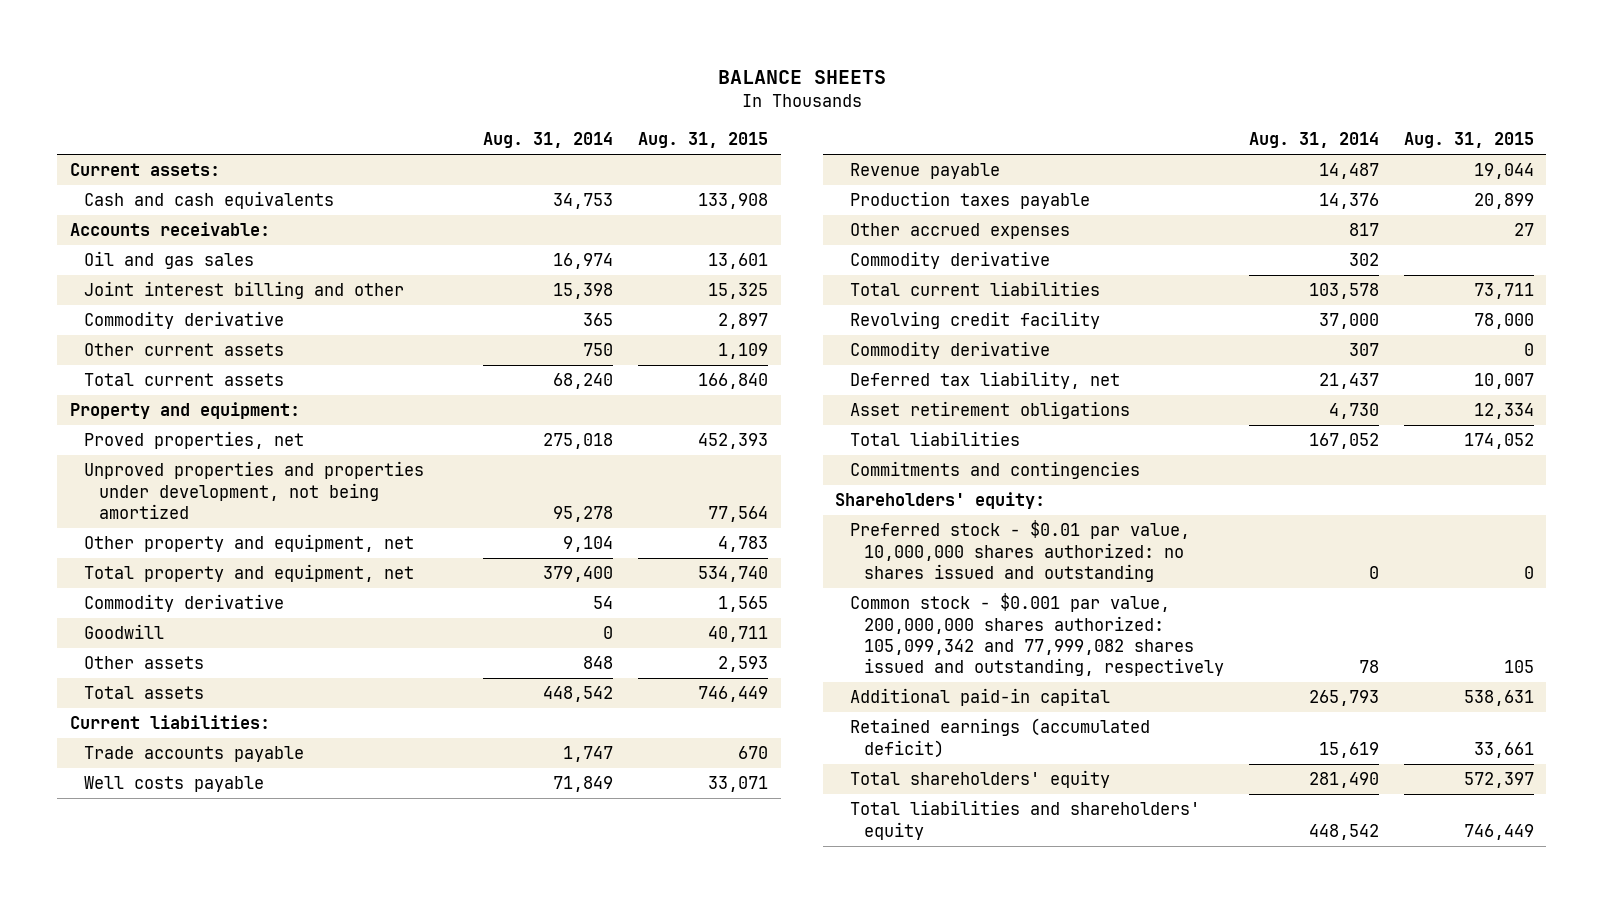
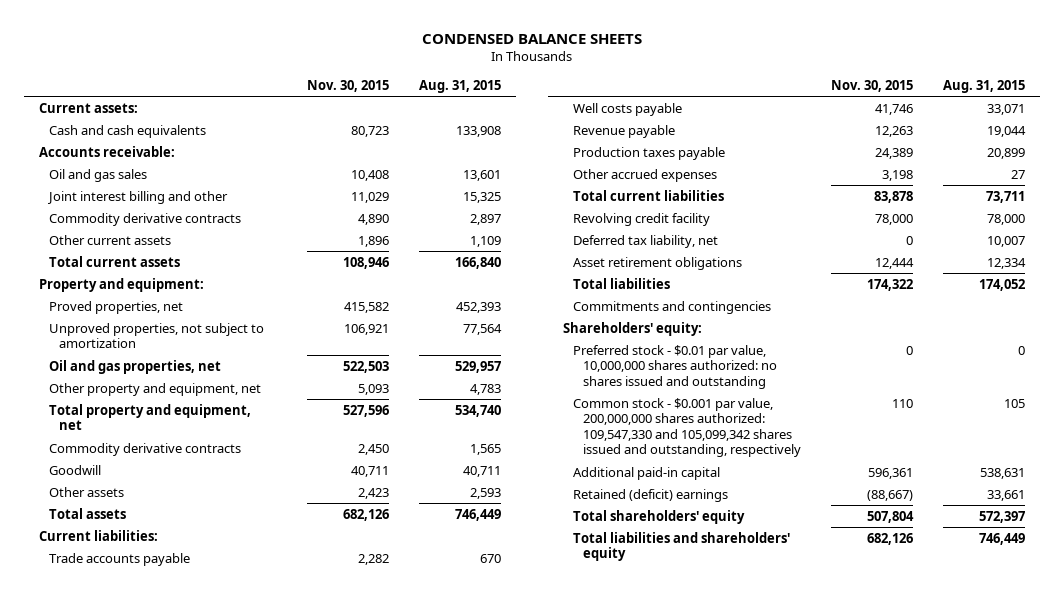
- BALANCE SHEETS
+ CONDENSED BALANCE SHEETS
- | Aug. 31, 2014 | Aug. 31, 2015
+ | Nov. 30, 2015 | Aug. 31, 2015
- Commodity derivative | 365 | 2,897
+ Commodity derivative contracts | 4,890 | 2,897
- Unproved properties and properties under development, not being amortized | 95,278 | 77,564
+ Unproved properties, not subject to amortization | 106,921 | 77,564
+ Oil and gas properties, net | 522,503 | 529,957
- Commodity derivative | 54 | 1,565
+ Commodity derivative contracts | 2,450 | 1,565
- Commodity derivative | 302 |
- Commodity derivative | 307 | 0
- Common stock - $0.001 par value, 200,000,000 shares authorized: 105,099,342 and 77,999,082 shares issued and outstanding, respectively | 78 | 105
+ Common stock - $0.001 par value, 200,000,000 shares authorized: 109,547,330 and 105,099,342 shares issued and outstanding, respectively | 110 | 105
- Retained earnings (accumulated deficit) | 15,619 | 33,661
+ Retained (deficit) earnings | (88,667) | 33,661

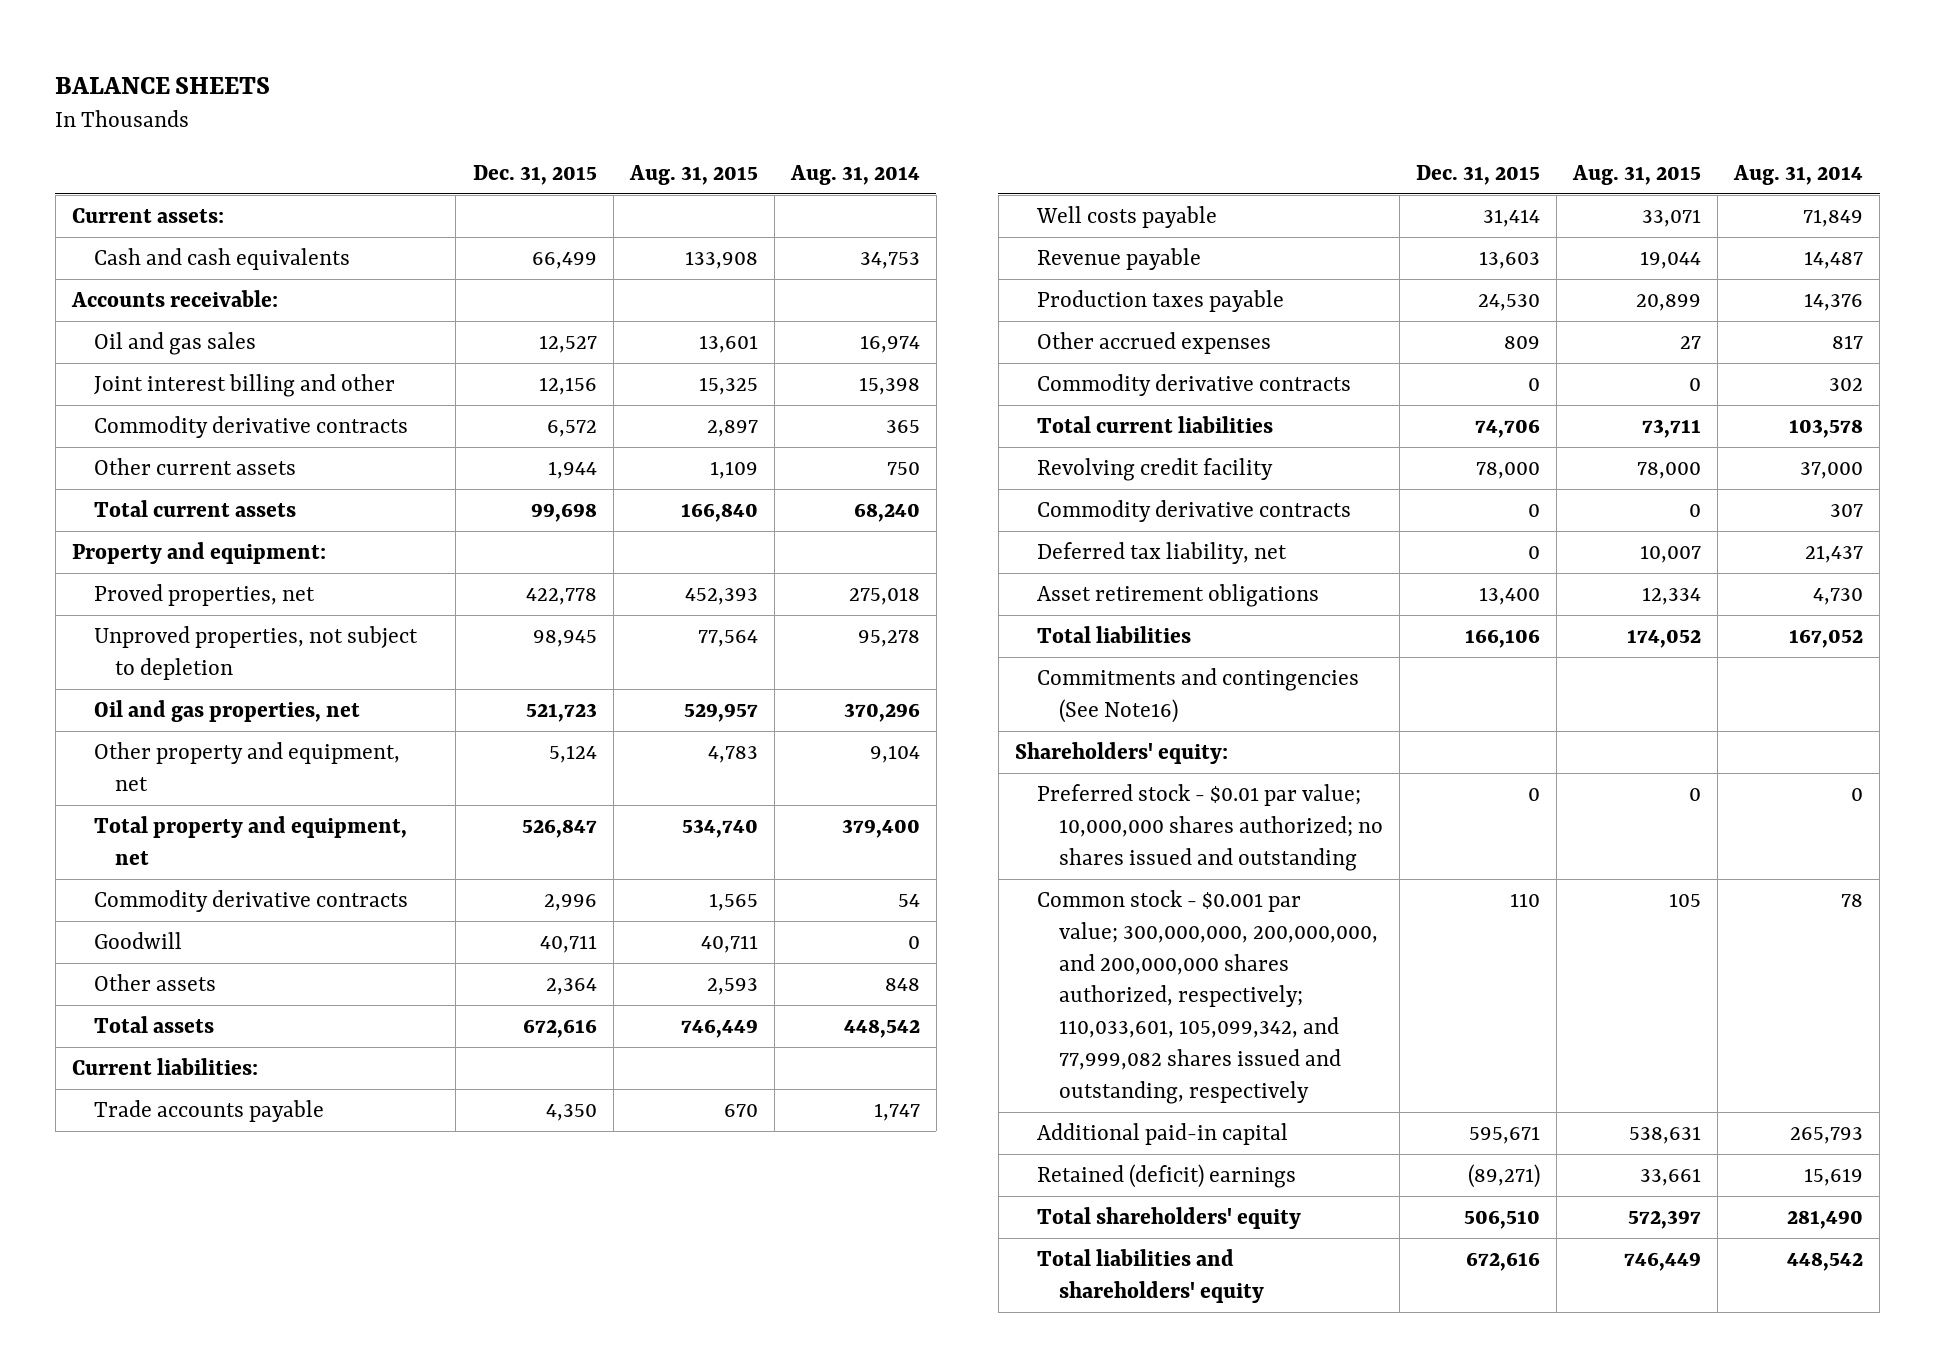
- CONDENSED BALANCE SHEETS
+ BALANCE SHEETS
- | Nov. 30, 2015 | Aug. 31, 2015
+ | Dec. 31, 2015 | Aug. 31, 2015 | Aug. 31, 2014
- Unproved properties, not subject to amortization | 106,921 | 77,564
+ Unproved properties, not subject to depletion | 98,945 | 77,564 | 95,278
+ Commodity derivative contracts | 0 | 0 | 302
+ Commodity derivative contracts | 0 | 0 | 307
- Commitments and contingencies
+ Commitments and contingencies (See Note16)
- Preferred stock - $0.01 par value, 10,000,000 shares authorized: no shares issued and outstanding | 0 | 0
- Common stock - $0.001 par value, 200,000,000 shares authorized: 109,547,330 and 105,099,342 shares issued and outstanding, respectively | 110 | 105
+ Preferred stock - $0.01 par value; 10,000,000 shares authorized; no shares issued and outstanding | 0 | 0 | 0
+ Common stock - $0.001 par value; 300,000,000, 200,000,000, and 200,000,000 shares authorized, respectively; 110,033,601, 105,099,342, and 77,999,082 shares issued and outstanding, respectively | 110 | 105 | 78

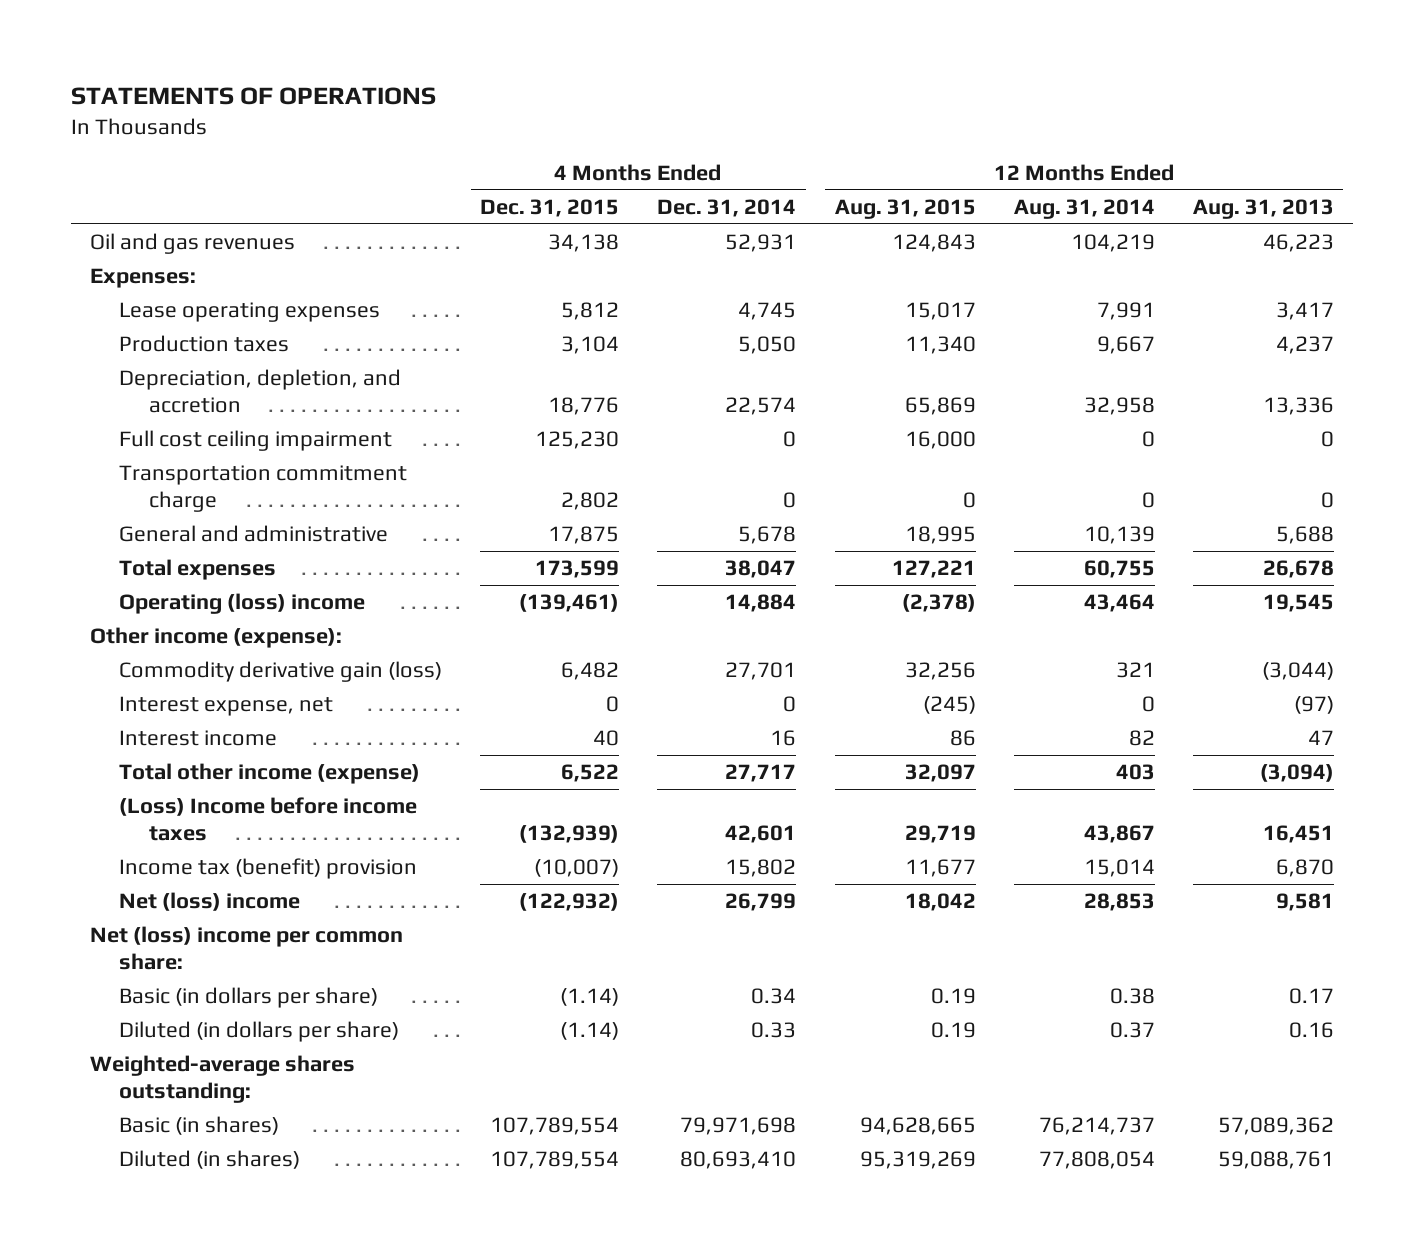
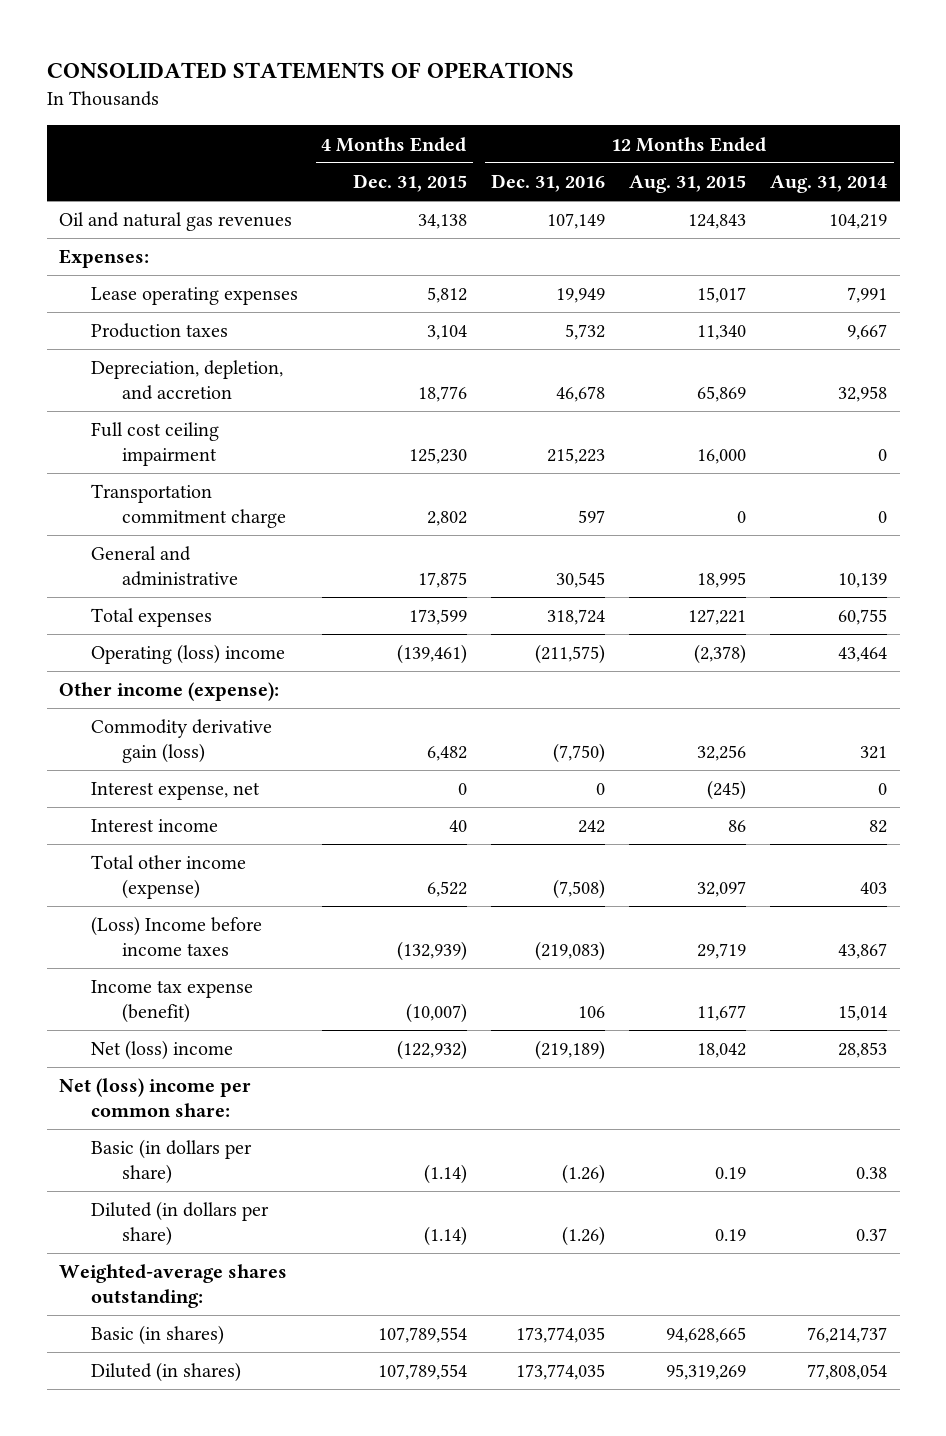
- STATEMENTS OF OPERATIONS
+ CONSOLIDATED STATEMENTS OF OPERATIONS
- | 4 Months Ended Dec. 31, 2015 | 4 Months Ended Dec. 31, 2014 | 12 Months Ended Aug. 31, 2015 | 12 Months Ended Aug. 31, 2014 | 12 Months Ended Aug. 31, 2013
+ | 4 Months Ended Dec. 31, 2015 | 12 Months Ended Dec. 31, 2016 | 12 Months Ended Aug. 31, 2015 | 12 Months Ended Aug. 31, 2014
- Oil and gas revenues | 34,138 | 52,931 | 124,843 | 104,219 | 46,223
+ Oil and natural gas revenues | 34,138 | 107,149 | 124,843 | 104,219
- Income tax (benefit) provision | (10,007) | 15,802 | 11,677 | 15,014 | 6,870
+ Income tax expense (benefit) | (10,007) | 106 | 11,677 | 15,014

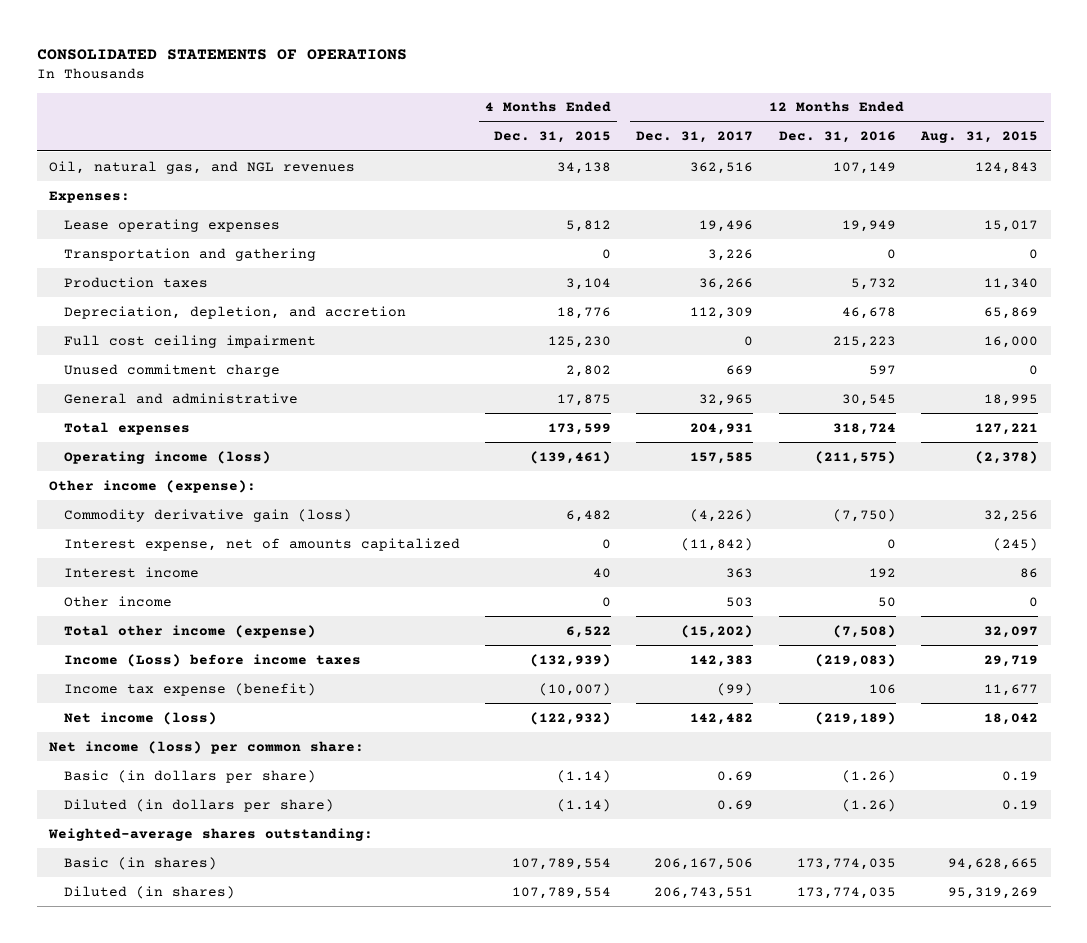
- | 4 Months Ended Dec. 31, 2015 | 12 Months Ended Dec. 31, 2016 | 12 Months Ended Aug. 31, 2015 | 12 Months Ended Aug. 31, 2014
+ | 4 Months Ended Dec. 31, 2015 | 12 Months Ended Dec. 31, 2017 | 12 Months Ended Dec. 31, 2016 | 12 Months Ended Aug. 31, 2015
- Oil and natural gas revenues | 34,138 | 107,149 | 124,843 | 104,219
+ Oil, natural gas, and NGL revenues | 34,138 | 362,516 | 107,149 | 124,843
+ Transportation and gathering | 0 | 3,226 | 0 | 0
- Transportation commitment charge | 2,802 | 597 | 0 | 0
+ Unused commitment charge | 2,802 | 669 | 597 | 0
- Operating (loss) income | (139,461) | (211,575) | (2,378) | 43,464
+ Operating income (loss) | (139,461) | 157,585 | (211,575) | (2,378)
- Interest expense, net | 0 | 0 | (245) | 0
- Interest income | 40 | 242 | 86 | 82
+ Interest expense, net of amounts capitalized | 0 | (11,842) | 0 | (245)
+ Interest income | 40 | 363 | 192 | 86
+ Other income | 0 | 503 | 50 | 0
- (Loss) Income before income taxes | (132,939) | (219,083) | 29,719 | 43,867
+ Income (Loss) before income taxes | (132,939) | 142,383 | (219,083) | 29,719
- Net (loss) income | (122,932) | (219,189) | 18,042 | 28,853
- Net (loss) income per common share:
+ Net income (loss) | (122,932) | 142,482 | (219,189) | 18,042
+ Net income (loss) per common share:

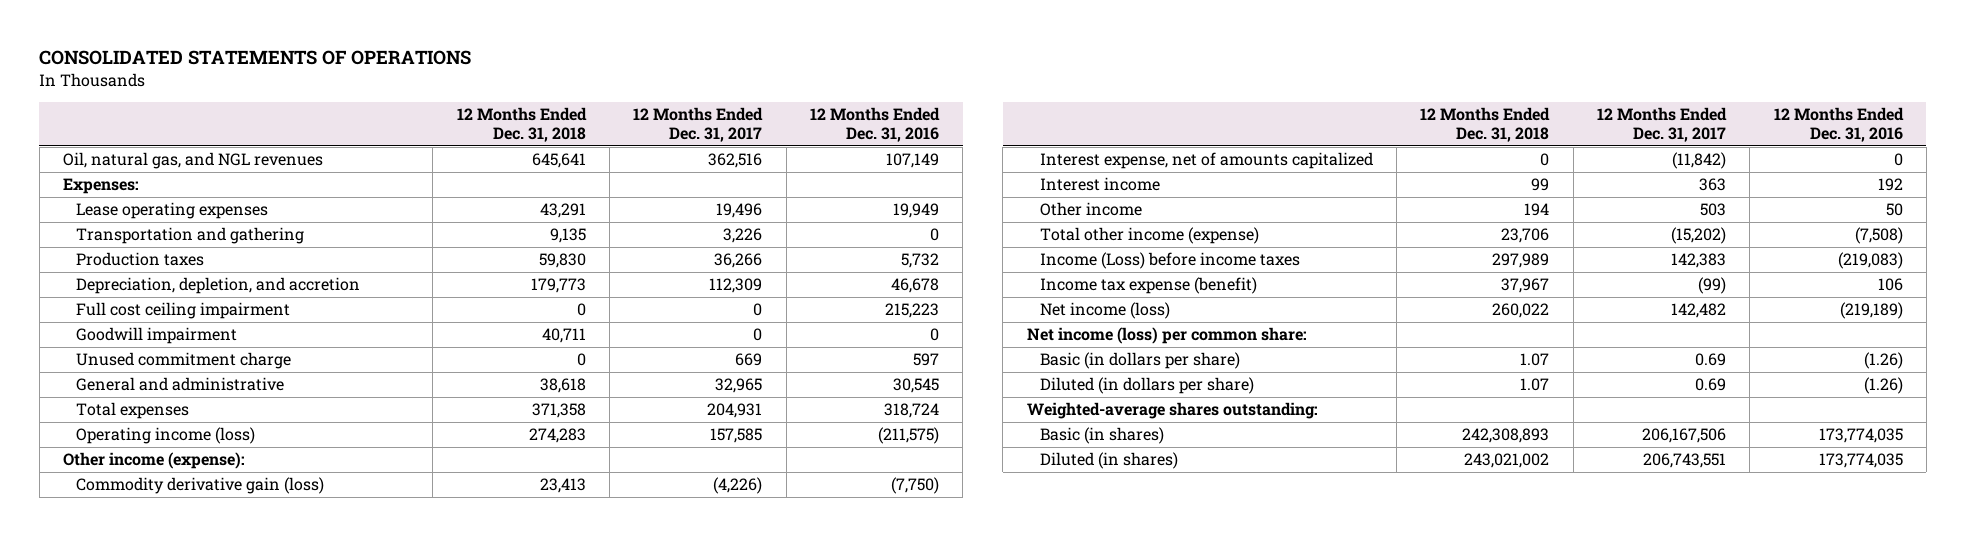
- | 4 Months Ended Dec. 31, 2015 | 12 Months Ended Dec. 31, 2017 | 12 Months Ended Dec. 31, 2016 | 12 Months Ended Aug. 31, 2015
+ | 12 Months Ended Dec. 31, 2018 | 12 Months Ended Dec. 31, 2017 | 12 Months Ended Dec. 31, 2016
+ Goodwill impairment | 40,711 | 0 | 0

